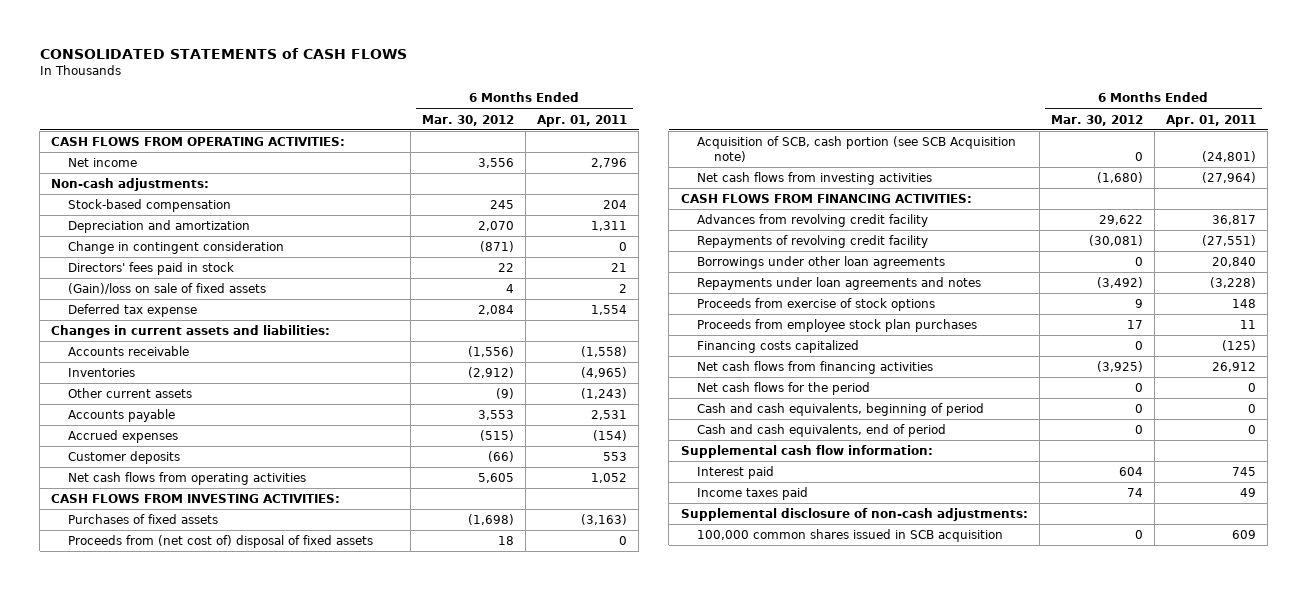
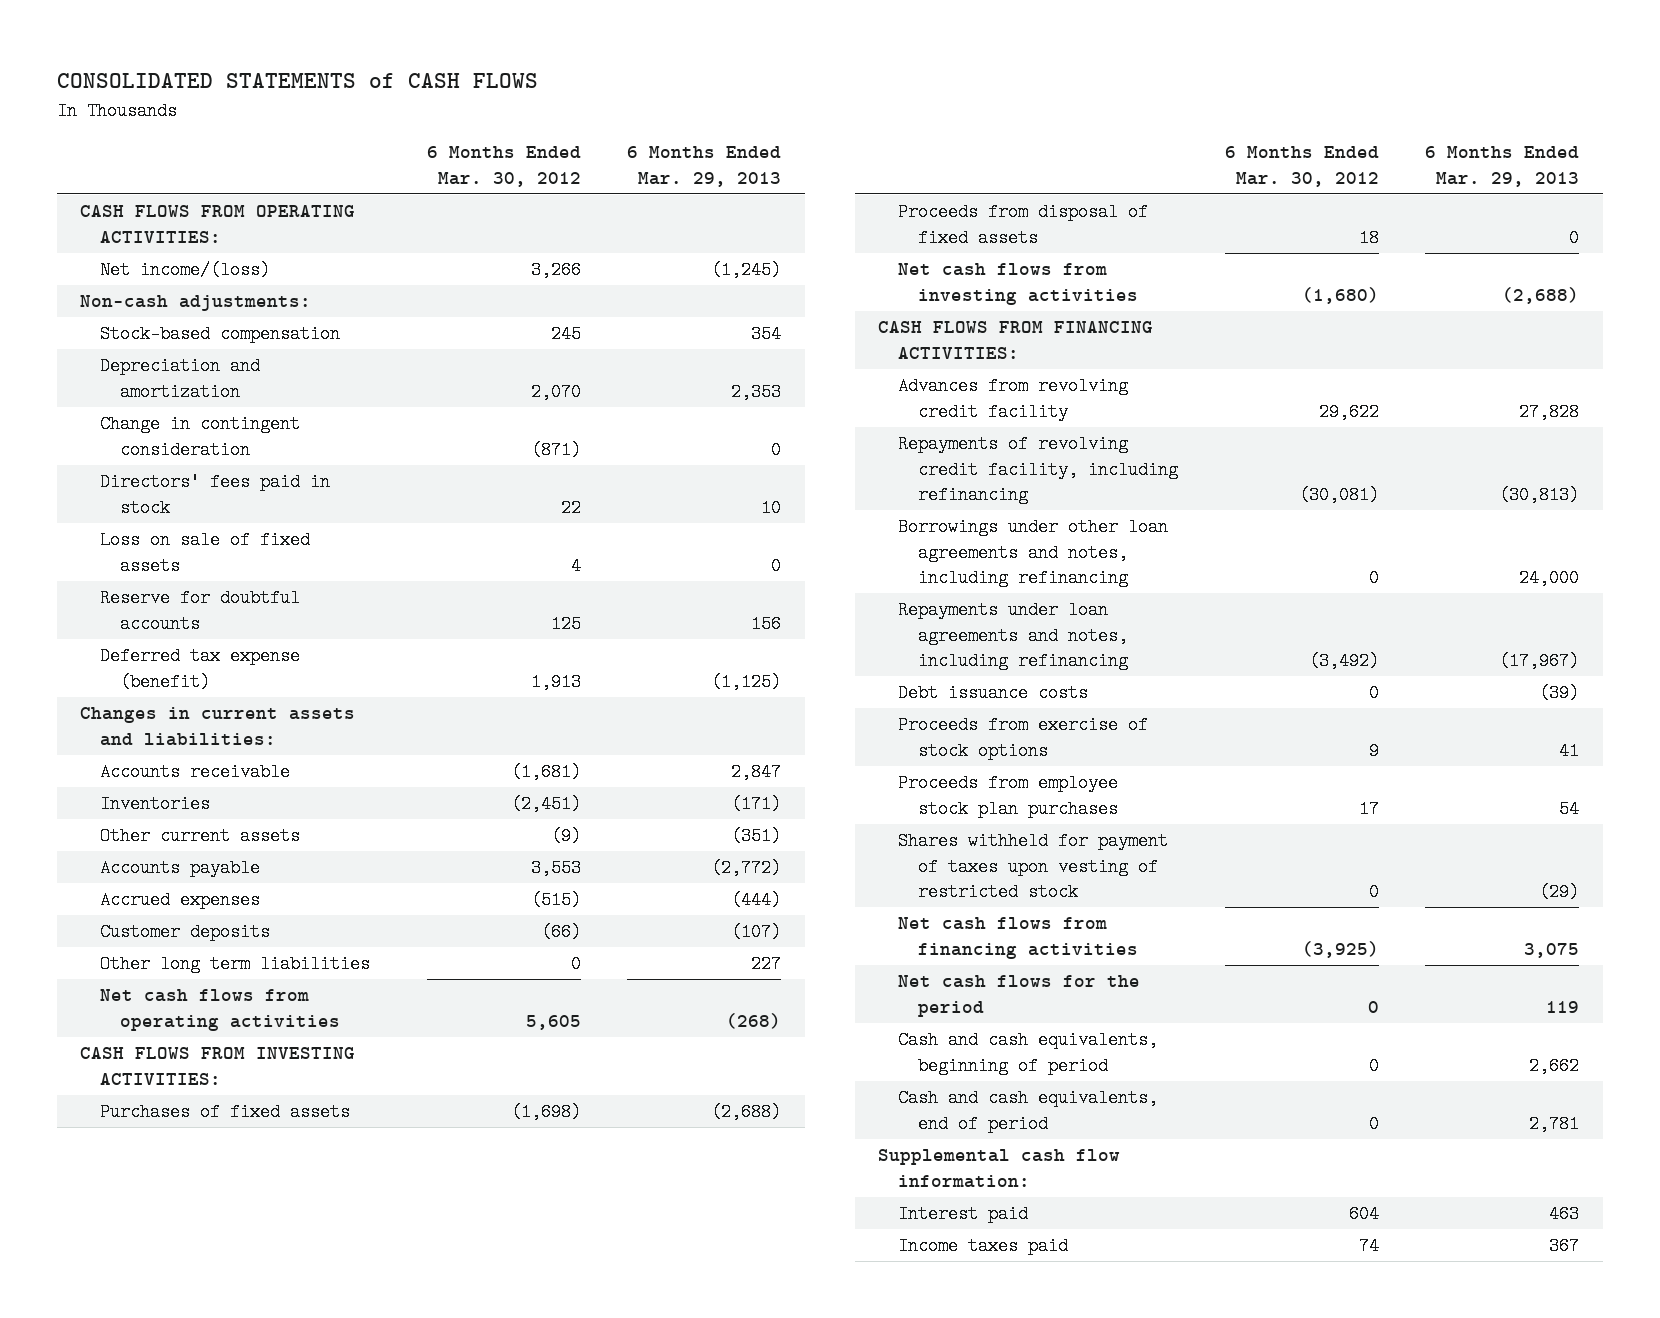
- | 6 Months Ended Mar. 30, 2012 | 6 Months Ended Apr. 01, 2011
+ | 6 Months Ended Mar. 30, 2012 | 6 Months Ended Mar. 29, 2013
- Net income | 3,556 | 2,796
+ Net income/(loss) | 3,266 | (1,245)
- (Gain)/loss on sale of fixed assets | 4 | 2
- Deferred tax expense | 2,084 | 1,554
+ Loss on sale of fixed assets | 4 | 0
+ Reserve for doubtful accounts | 125 | 156
+ Deferred tax expense (benefit) | 1,913 | (1,125)
- Accounts receivable | (1,556) | (1,558)
- Inventories | (2,912) | (4,965)
+ Accounts receivable | (1,681) | 2,847
+ Inventories | (2,451) | (171)
+ Other long term liabilities | 0 | 227
- Proceeds from (net cost of) disposal of fixed assets | 18 | 0
- Acquisition of SCB, cash portion (see SCB Acquisition note) | 0 | (24,801)
+ Proceeds from disposal of fixed assets | 18 | 0
- Repayments of revolving credit facility | (30,081) | (27,551)
- Borrowings under other loan agreements | 0 | 20,840
- Repayments under loan agreements and notes | (3,492) | (3,228)
+ Repayments of revolving credit facility, including refinancing | (30,081) | (30,813)
+ Borrowings under other loan agreements and notes, including refinancing | 0 | 24,000
+ Repayments under loan agreements and notes, including refinancing | (3,492) | (17,967)
+ Debt issuance costs | 0 | (39)
- Financing costs capitalized | 0 | (125)
+ Shares withheld for payment of taxes upon vesting of restricted stock | 0 | (29)
- Supplemental disclosure of non-cash adjustments:
- 100,000 common shares issued in SCB acquisition | 0 | 609

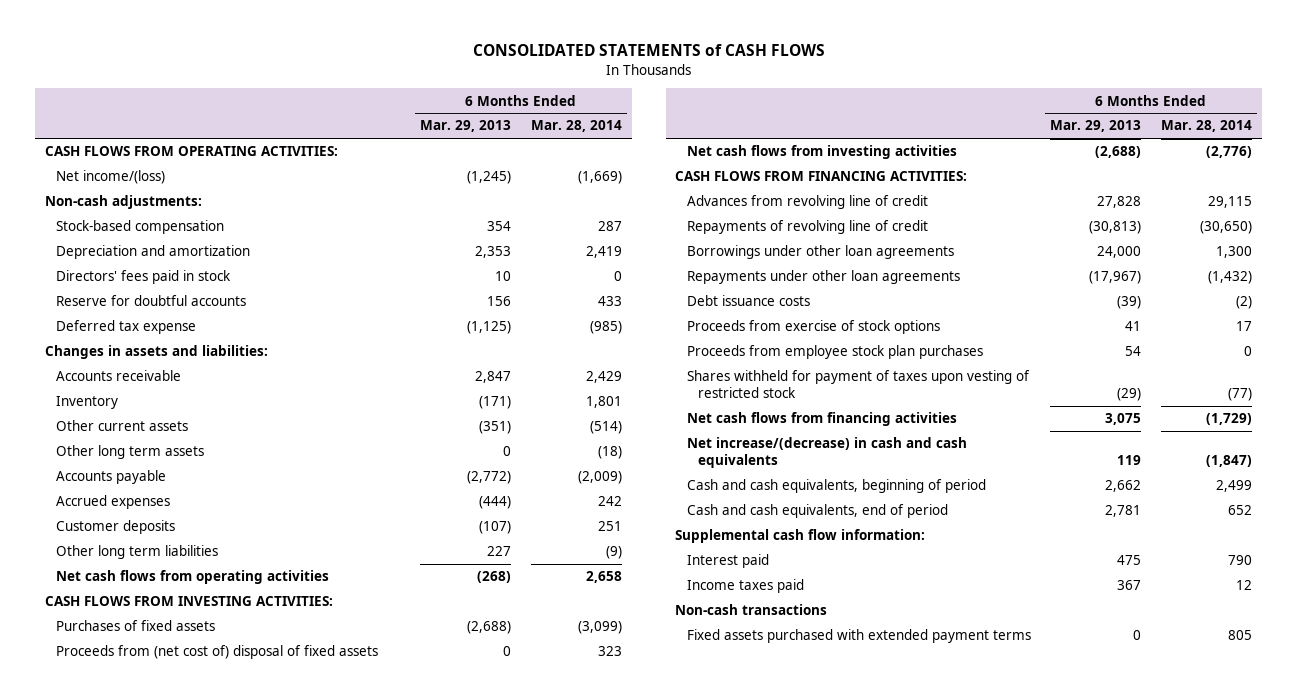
- | 6 Months Ended Mar. 30, 2012 | 6 Months Ended Mar. 29, 2013
+ | 6 Months Ended Mar. 29, 2013 | 6 Months Ended Mar. 28, 2014
- Change in contingent consideration | (871) | 0
- Loss on sale of fixed assets | 4 | 0
- Deferred tax expense (benefit) | 1,913 | (1,125)
- Changes in current assets and liabilities:
+ Deferred tax expense | (1,125) | (985)
+ Changes in assets and liabilities:
- Inventories | (2,451) | (171)
+ Inventory | (171) | 1,801
+ Other long term assets | 0 | (18)
- Proceeds from disposal of fixed assets | 18 | 0
+ Proceeds from (net cost of) disposal of fixed assets | 0 | 323
- Advances from revolving credit facility | 29,622 | 27,828
- Repayments of revolving credit facility, including refinancing | (30,081) | (30,813)
- Borrowings under other loan agreements and notes, including refinancing | 0 | 24,000
- Repayments under loan agreements and notes, including refinancing | (3,492) | (17,967)
+ Advances from revolving line of credit | 27,828 | 29,115
+ Repayments of revolving line of credit | (30,813) | (30,650)
+ Borrowings under other loan agreements | 24,000 | 1,300
+ Repayments under other loan agreements | (17,967) | (1,432)
- Net cash flows for the period | 0 | 119
+ Net increase/(decrease) in cash and cash equivalents | 119 | (1,847)
- Interest paid | 604 | 463
+ Interest paid | 475 | 790
+ Non-cash transactions
+ Fixed assets purchased with extended payment terms | 0 | 805

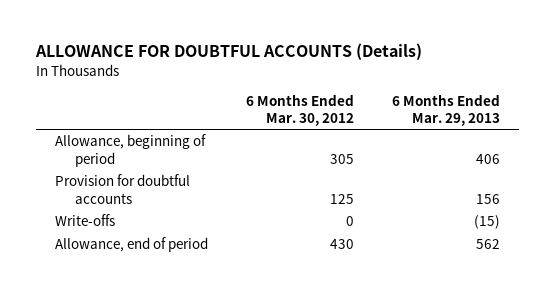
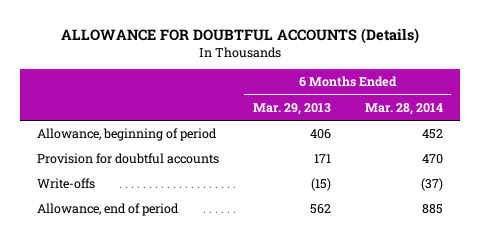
- | 6 Months Ended Mar. 30, 2012 | 6 Months Ended Mar. 29, 2013
+ | 6 Months Ended Mar. 29, 2013 | 6 Months Ended Mar. 28, 2014
- Provision for doubtful accounts | 125 | 156
+ Provision for doubtful accounts | 171 | 470

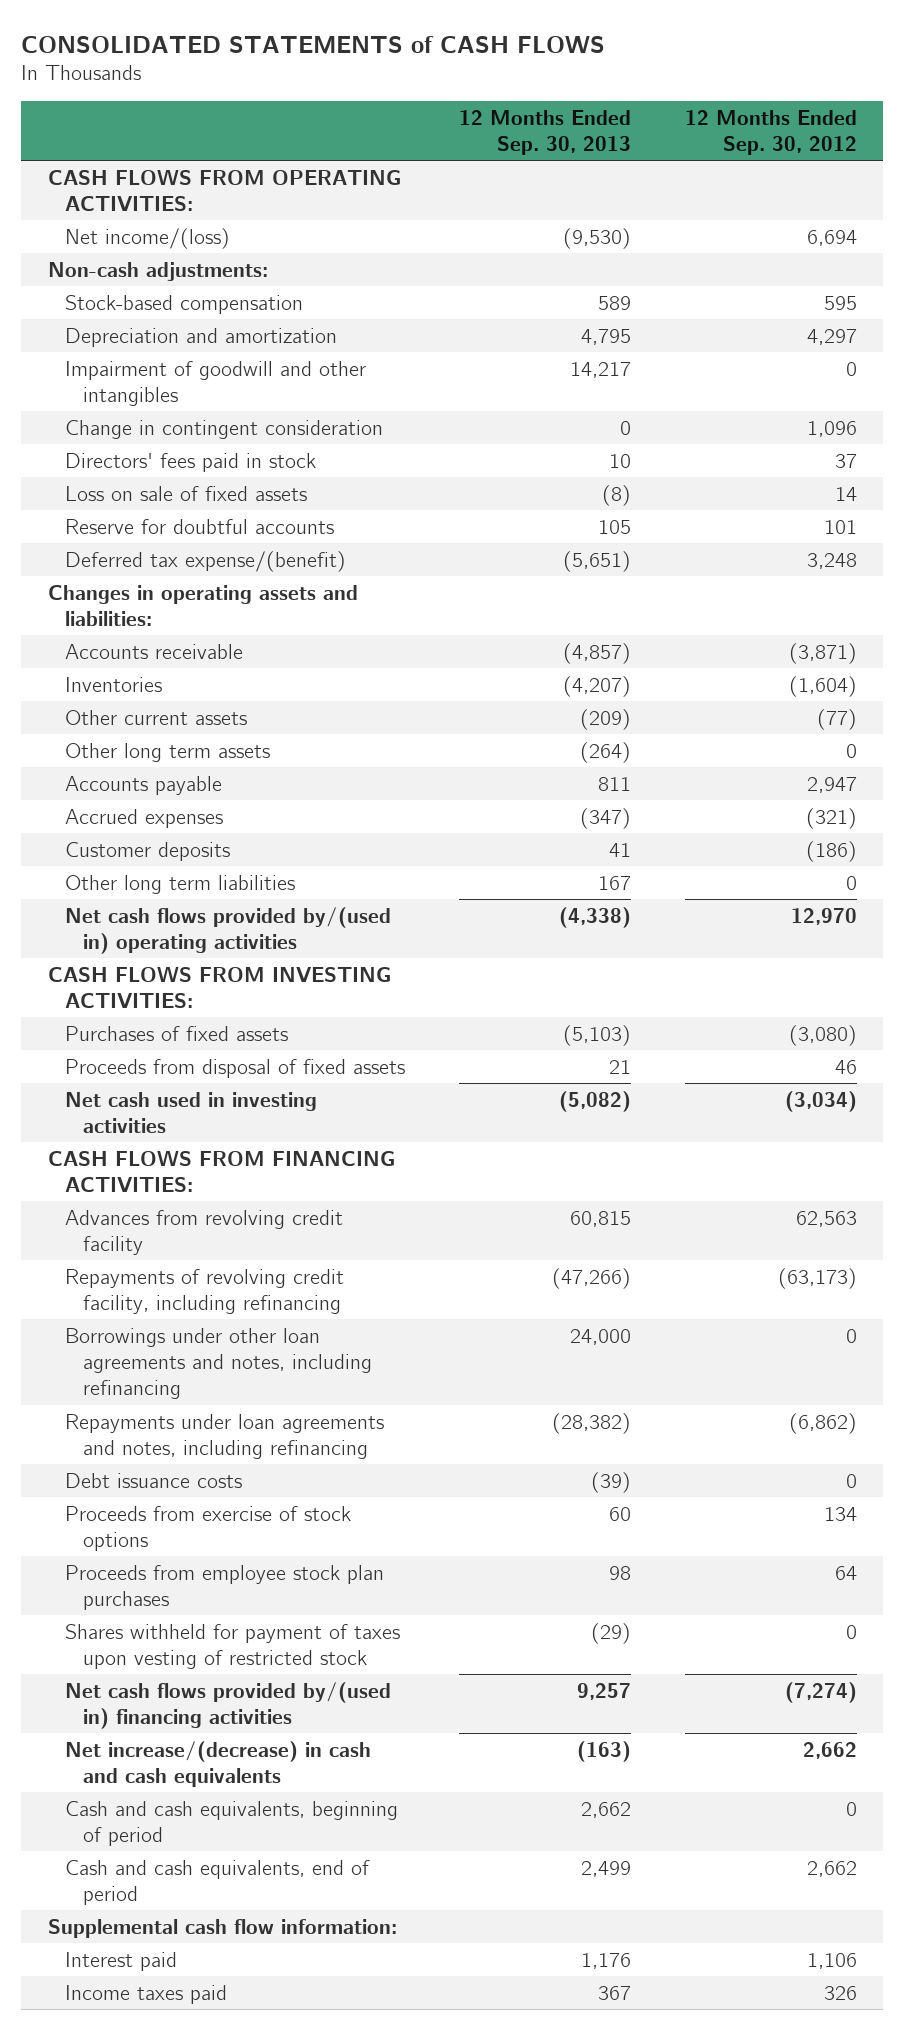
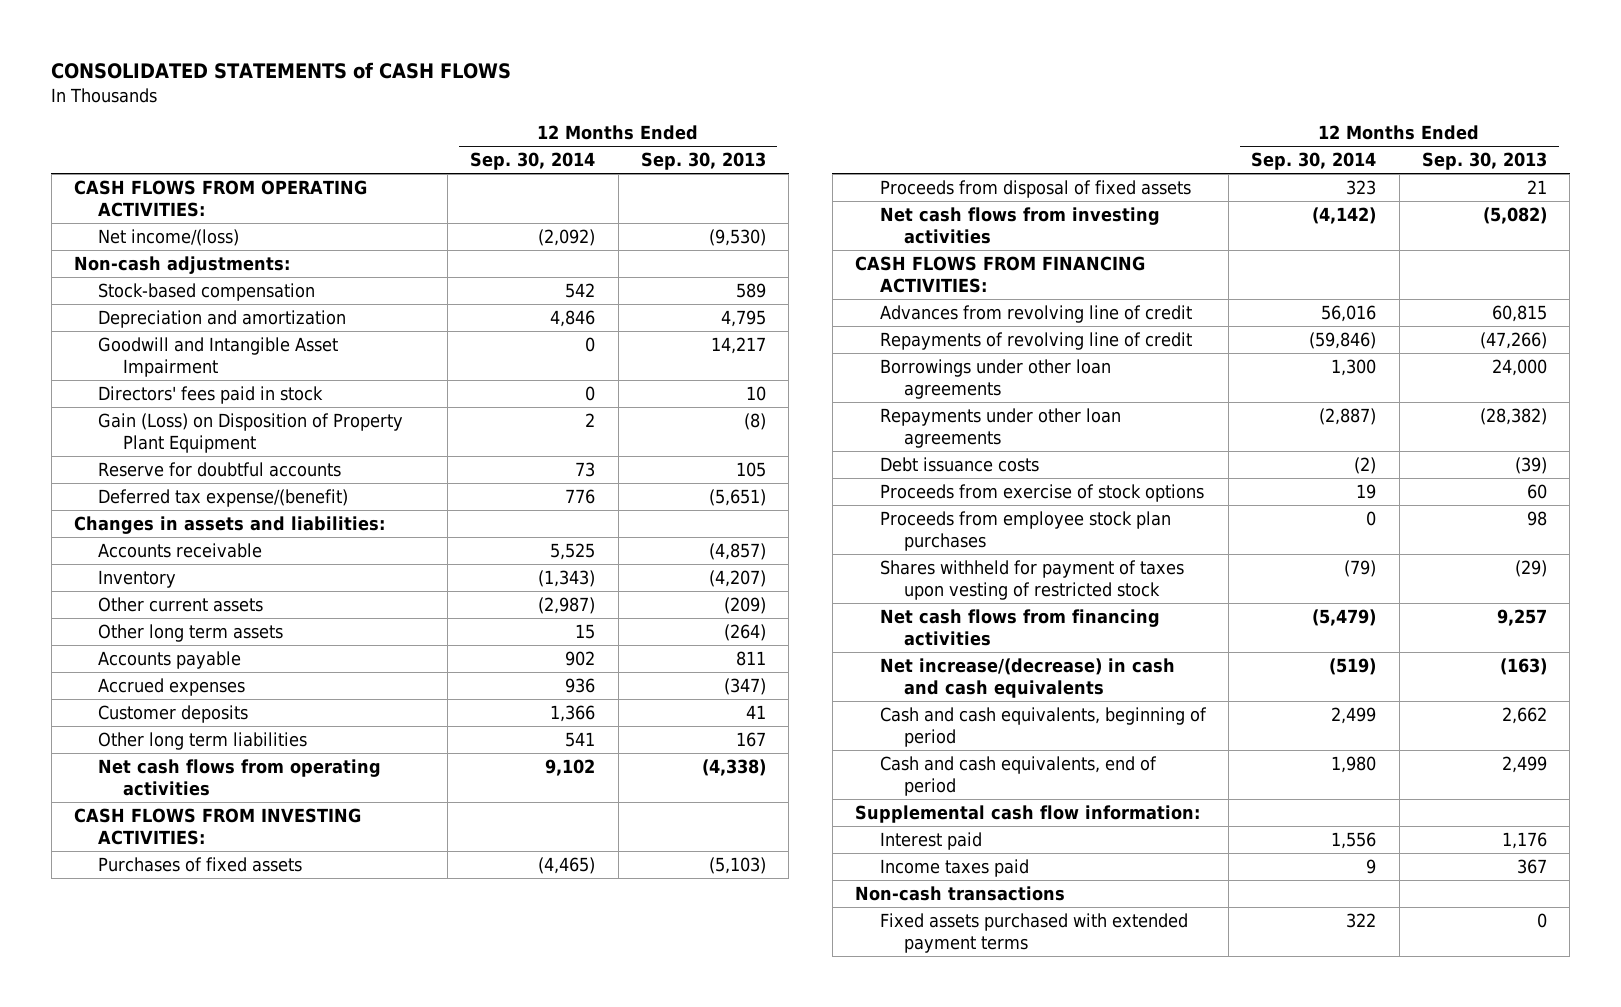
- | 12 Months Ended Sep. 30, 2013 | 12 Months Ended Sep. 30, 2012
+ | 12 Months Ended Sep. 30, 2014 | 12 Months Ended Sep. 30, 2013
- Impairment of goodwill and other intangibles | 14,217 | 0
- Change in contingent consideration | 0 | 1,096
+ Goodwill and Intangible Asset Impairment | 0 | 14,217
- Loss on sale of fixed assets | (8) | 14
+ Gain (Loss) on Disposition of Property Plant Equipment | 2 | (8)
- Changes in operating assets and liabilities:
+ Changes in assets and liabilities:
- Inventories | (4,207) | (1,604)
+ Inventory | (1,343) | (4,207)
- Net cash flows provided by/(used in) operating activities | (4,338) | 12,970
+ Net cash flows from operating activities | 9,102 | (4,338)
- Net cash used in investing activities | (5,082) | (3,034)
+ Net cash flows from investing activities | (4,142) | (5,082)
- Advances from revolving credit facility | 60,815 | 62,563
- Repayments of revolving credit facility, including refinancing | (47,266) | (63,173)
- Borrowings under other loan agreements and notes, including refinancing | 24,000 | 0
- Repayments under loan agreements and notes, including refinancing | (28,382) | (6,862)
+ Advances from revolving line of credit | 56,016 | 60,815
+ Repayments of revolving line of credit | (59,846) | (47,266)
+ Borrowings under other loan agreements | 1,300 | 24,000
+ Repayments under other loan agreements | (2,887) | (28,382)
- Net cash flows provided by/(used in) financing activities | 9,257 | (7,274)
+ Net cash flows from financing activities | (5,479) | 9,257
+ Non-cash transactions
+ Fixed assets purchased with extended payment terms | 322 | 0

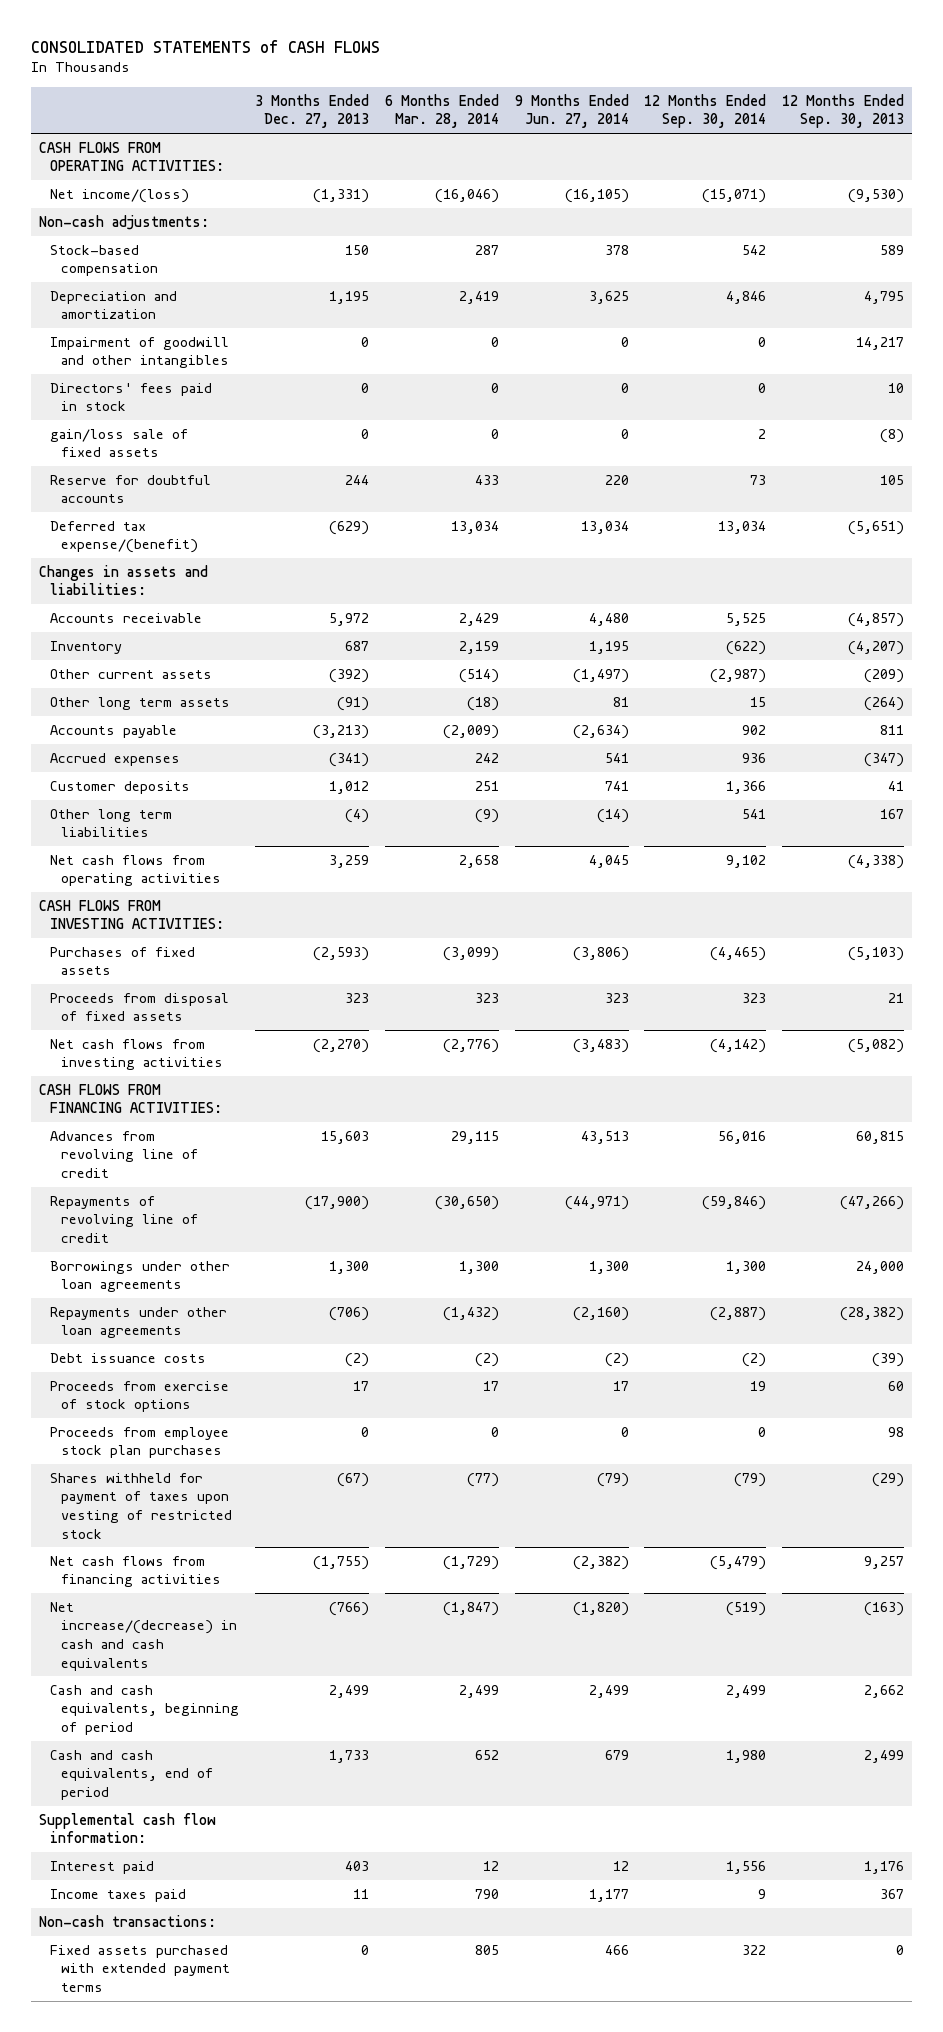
- | 12 Months Ended Sep. 30, 2014 | 12 Months Ended Sep. 30, 2013
+ | 3 Months Ended Dec. 27, 2013 | 6 Months Ended Mar. 28, 2014 | 9 Months Ended Jun. 27, 2014 | 12 Months Ended Sep. 30, 2014 | 12 Months Ended Sep. 30, 2013
- Net income/(loss) | (2,092) | (9,530)
+ Net income/(loss) | (1,331) | (16,046) | (16,105) | (15,071) | (9,530)
- Goodwill and Intangible Asset Impairment | 0 | 14,217
+ Impairment of goodwill and other intangibles | 0 | 0 | 0 | 0 | 14,217
- Gain (Loss) on Disposition of Property Plant Equipment | 2 | (8)
+ gain/loss sale of fixed assets | 0 | 0 | 0 | 2 | (8)
- Deferred tax expense/(benefit) | 776 | (5,651)
+ Deferred tax expense/(benefit) | (629) | 13,034 | 13,034 | 13,034 | (5,651)
- Inventory | (1,343) | (4,207)
+ Inventory | 687 | 2,159 | 1,195 | (622) | (4,207)
- Non-cash transactions
+ Non-cash transactions:

